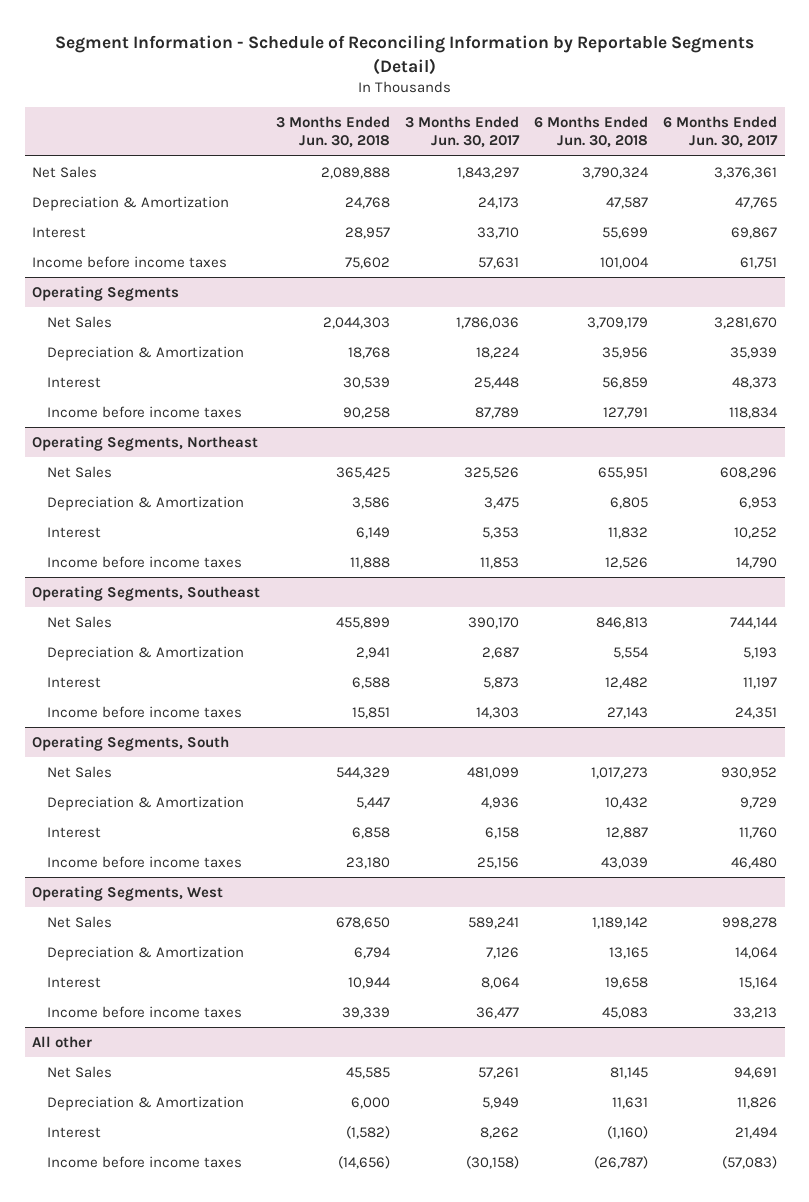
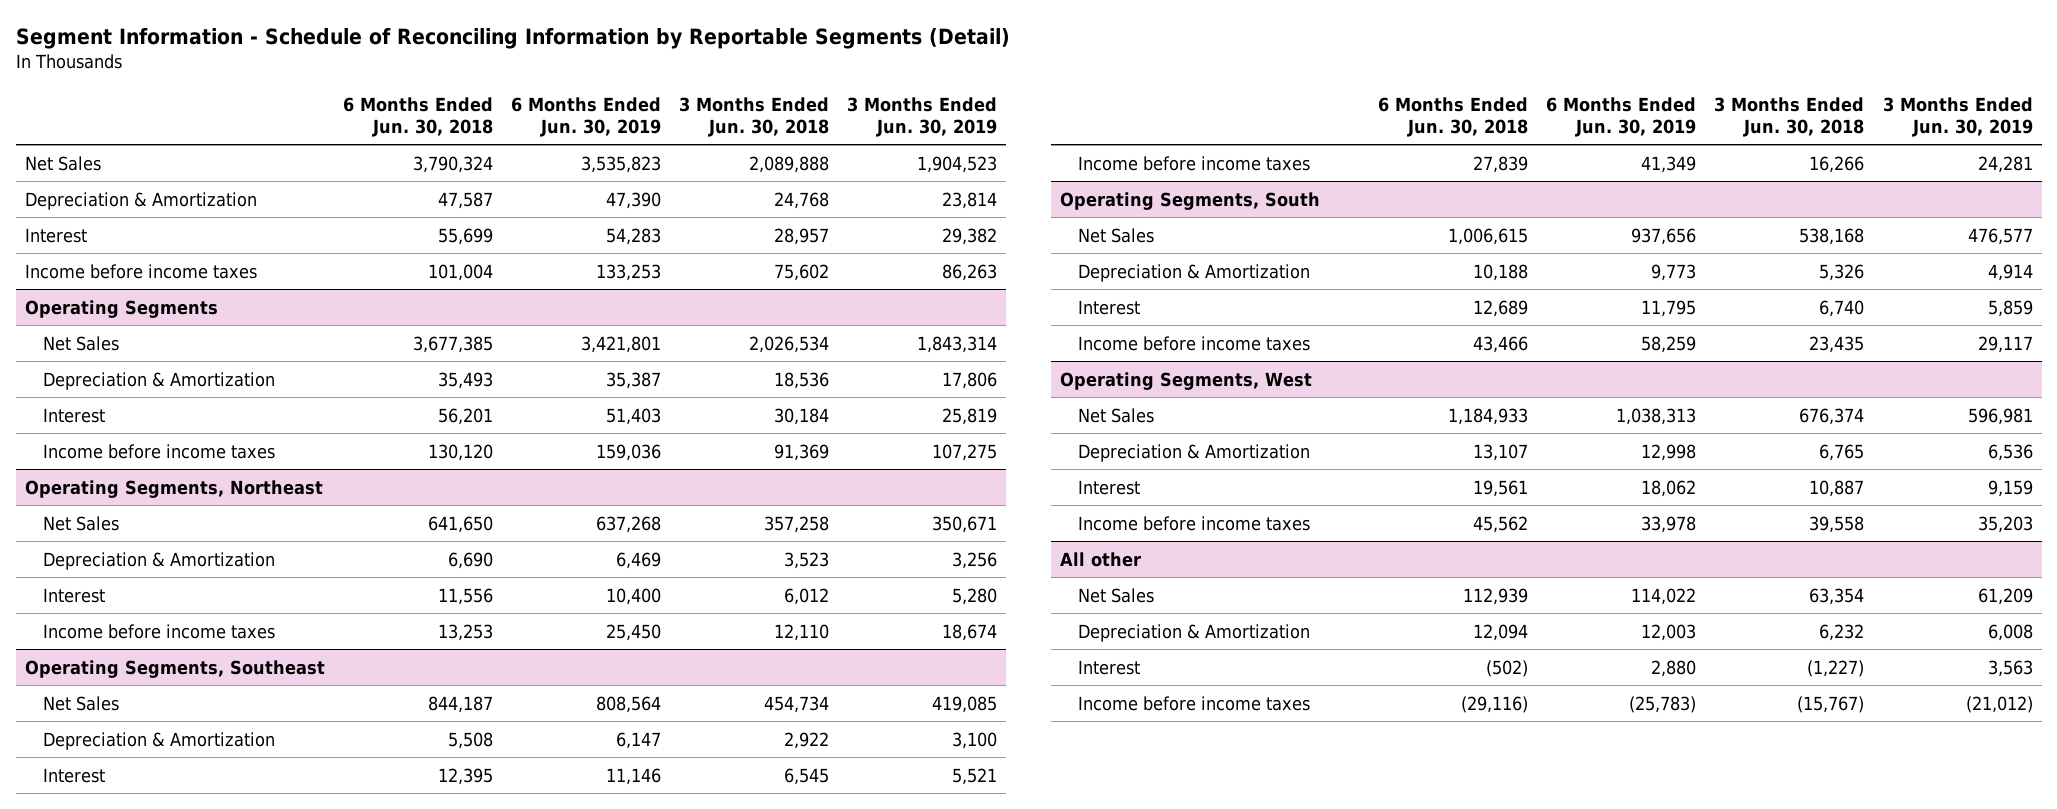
- | 3 Months Ended Jun. 30, 2018 | 3 Months Ended Jun. 30, 2017 | 6 Months Ended Jun. 30, 2018 | 6 Months Ended Jun. 30, 2017
+ | 6 Months Ended Jun. 30, 2018 | 6 Months Ended Jun. 30, 2019 | 3 Months Ended Jun. 30, 2018 | 3 Months Ended Jun. 30, 2019
@ Operating Segments
- Net Sales | 2,044,303 | 1,786,036 | 3,709,179 | 3,281,670
- Depreciation & Amortization | 18,768 | 18,224 | 35,956 | 35,939
- Interest | 30,539 | 25,448 | 56,859 | 48,373
- Income before income taxes | 90,258 | 87,789 | 127,791 | 118,834
+ Net Sales | 3,677,385 | 3,421,801 | 2,026,534 | 1,843,314
+ Depreciation & Amortization | 35,493 | 35,387 | 18,536 | 17,806
+ Interest | 56,201 | 51,403 | 30,184 | 25,819
+ Income before income taxes | 130,120 | 159,036 | 91,369 | 107,275
@ Operating Segments, Northeast
- Net Sales | 365,425 | 325,526 | 655,951 | 608,296
- Depreciation & Amortization | 3,586 | 3,475 | 6,805 | 6,953
- Interest | 6,149 | 5,353 | 11,832 | 10,252
- Income before income taxes | 11,888 | 11,853 | 12,526 | 14,790
+ Net Sales | 641,650 | 637,268 | 357,258 | 350,671
+ Depreciation & Amortization | 6,690 | 6,469 | 3,523 | 3,256
+ Interest | 11,556 | 10,400 | 6,012 | 5,280
+ Income before income taxes | 13,253 | 25,450 | 12,110 | 18,674
@ Operating Segments, Southeast
- Net Sales | 455,899 | 390,170 | 846,813 | 744,144
- Depreciation & Amortization | 2,941 | 2,687 | 5,554 | 5,193
- Interest | 6,588 | 5,873 | 12,482 | 11,197
- Income before income taxes | 15,851 | 14,303 | 27,143 | 24,351
+ Net Sales | 844,187 | 808,564 | 454,734 | 419,085
+ Depreciation & Amortization | 5,508 | 6,147 | 2,922 | 3,100
+ Interest | 12,395 | 11,146 | 6,545 | 5,521
+ Income before income taxes | 27,839 | 41,349 | 16,266 | 24,281
@ Operating Segments, South
- Net Sales | 544,329 | 481,099 | 1,017,273 | 930,952
- Depreciation & Amortization | 5,447 | 4,936 | 10,432 | 9,729
- Interest | 6,858 | 6,158 | 12,887 | 11,760
- Income before income taxes | 23,180 | 25,156 | 43,039 | 46,480
+ Net Sales | 1,006,615 | 937,656 | 538,168 | 476,577
+ Depreciation & Amortization | 10,188 | 9,773 | 5,326 | 4,914
+ Interest | 12,689 | 11,795 | 6,740 | 5,859
+ Income before income taxes | 43,466 | 58,259 | 23,435 | 29,117
@ Operating Segments, West
- Net Sales | 678,650 | 589,241 | 1,189,142 | 998,278
- Depreciation & Amortization | 6,794 | 7,126 | 13,165 | 14,064
- Interest | 10,944 | 8,064 | 19,658 | 15,164
- Income before income taxes | 39,339 | 36,477 | 45,083 | 33,213
+ Net Sales | 1,184,933 | 1,038,313 | 676,374 | 596,981
+ Depreciation & Amortization | 13,107 | 12,998 | 6,765 | 6,536
+ Interest | 19,561 | 18,062 | 10,887 | 9,159
+ Income before income taxes | 45,562 | 33,978 | 39,558 | 35,203
@ All other
- Net Sales | 45,585 | 57,261 | 81,145 | 94,691
- Depreciation & Amortization | 6,000 | 5,949 | 11,631 | 11,826
- Interest | (1,582) | 8,262 | (1,160) | 21,494
- Income before income taxes | (14,656) | (30,158) | (26,787) | (57,083)
+ Net Sales | 112,939 | 114,022 | 63,354 | 61,209
+ Depreciation & Amortization | 12,094 | 12,003 | 6,232 | 6,008
+ Interest | (502) | 2,880 | (1,227) | 3,563
+ Income before income taxes | (29,116) | (25,783) | (15,767) | (21,012)

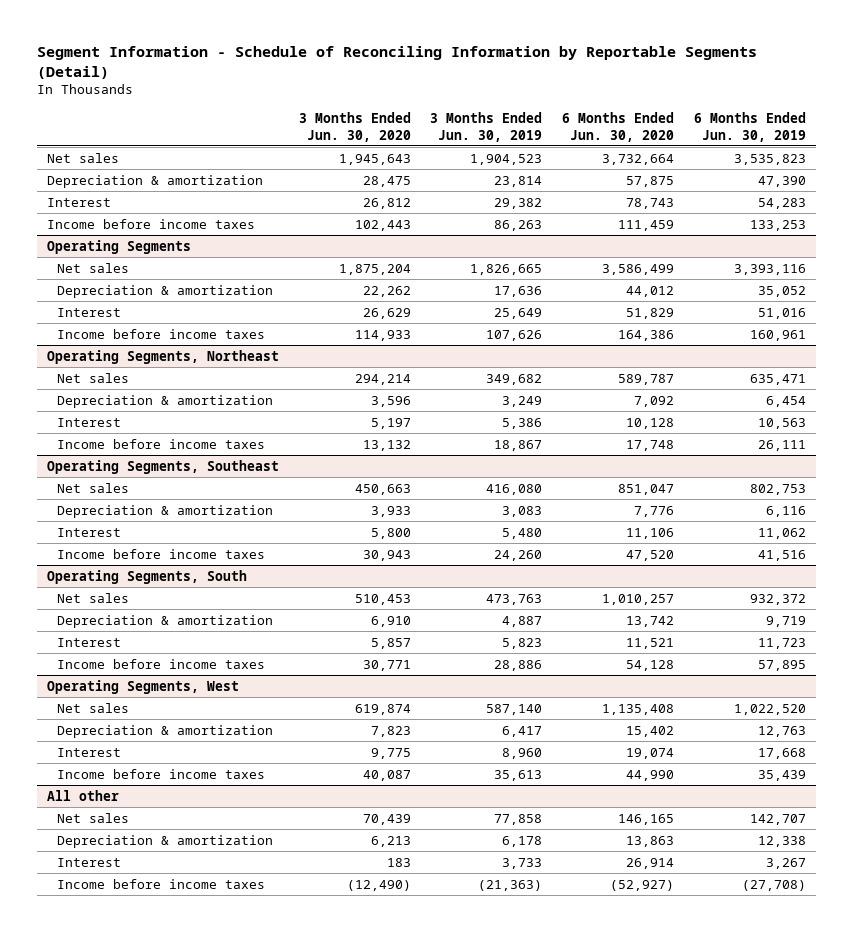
- | 6 Months Ended Jun. 30, 2018 | 6 Months Ended Jun. 30, 2019 | 3 Months Ended Jun. 30, 2018 | 3 Months Ended Jun. 30, 2019
+ | 3 Months Ended Jun. 30, 2020 | 3 Months Ended Jun. 30, 2019 | 6 Months Ended Jun. 30, 2020 | 6 Months Ended Jun. 30, 2019
- Net Sales | 3,790,324 | 3,535,823 | 2,089,888 | 1,904,523
- Depreciation & Amortization | 47,587 | 47,390 | 24,768 | 23,814
+ Net sales | 1,945,643 | 1,904,523 | 3,732,664 | 3,535,823
+ Depreciation & amortization | 28,475 | 23,814 | 57,875 | 47,390
@ Operating Segments
- Net Sales | 3,677,385 | 3,421,801 | 2,026,534 | 1,843,314
- Depreciation & Amortization | 35,493 | 35,387 | 18,536 | 17,806
- Interest | 56,201 | 51,403 | 30,184 | 25,819
- Income before income taxes | 130,120 | 159,036 | 91,369 | 107,275
+ Net sales | 1,875,204 | 1,826,665 | 3,586,499 | 3,393,116
+ Depreciation & amortization | 22,262 | 17,636 | 44,012 | 35,052
+ Interest | 26,629 | 25,649 | 51,829 | 51,016
+ Income before income taxes | 114,933 | 107,626 | 164,386 | 160,961
@ Operating Segments, Northeast
- Net Sales | 641,650 | 637,268 | 357,258 | 350,671
- Depreciation & Amortization | 6,690 | 6,469 | 3,523 | 3,256
- Interest | 11,556 | 10,400 | 6,012 | 5,280
- Income before income taxes | 13,253 | 25,450 | 12,110 | 18,674
+ Net sales | 294,214 | 349,682 | 589,787 | 635,471
+ Depreciation & amortization | 3,596 | 3,249 | 7,092 | 6,454
+ Interest | 5,197 | 5,386 | 10,128 | 10,563
+ Income before income taxes | 13,132 | 18,867 | 17,748 | 26,111
@ Operating Segments, Southeast
- Net Sales | 844,187 | 808,564 | 454,734 | 419,085
- Depreciation & Amortization | 5,508 | 6,147 | 2,922 | 3,100
- Interest | 12,395 | 11,146 | 6,545 | 5,521
- Income before income taxes | 27,839 | 41,349 | 16,266 | 24,281
+ Net sales | 450,663 | 416,080 | 851,047 | 802,753
+ Depreciation & amortization | 3,933 | 3,083 | 7,776 | 6,116
+ Interest | 5,800 | 5,480 | 11,106 | 11,062
+ Income before income taxes | 30,943 | 24,260 | 47,520 | 41,516
@ Operating Segments, South
- Net Sales | 1,006,615 | 937,656 | 538,168 | 476,577
- Depreciation & Amortization | 10,188 | 9,773 | 5,326 | 4,914
- Interest | 12,689 | 11,795 | 6,740 | 5,859
- Income before income taxes | 43,466 | 58,259 | 23,435 | 29,117
+ Net sales | 510,453 | 473,763 | 1,010,257 | 932,372
+ Depreciation & amortization | 6,910 | 4,887 | 13,742 | 9,719
+ Interest | 5,857 | 5,823 | 11,521 | 11,723
+ Income before income taxes | 30,771 | 28,886 | 54,128 | 57,895
@ Operating Segments, West
- Net Sales | 1,184,933 | 1,038,313 | 676,374 | 596,981
- Depreciation & Amortization | 13,107 | 12,998 | 6,765 | 6,536
- Interest | 19,561 | 18,062 | 10,887 | 9,159
- Income before income taxes | 45,562 | 33,978 | 39,558 | 35,203
+ Net sales | 619,874 | 587,140 | 1,135,408 | 1,022,520
+ Depreciation & amortization | 7,823 | 6,417 | 15,402 | 12,763
+ Interest | 9,775 | 8,960 | 19,074 | 17,668
+ Income before income taxes | 40,087 | 35,613 | 44,990 | 35,439
@ All other
- Net Sales | 112,939 | 114,022 | 63,354 | 61,209
- Depreciation & Amortization | 12,094 | 12,003 | 6,232 | 6,008
- Interest | (502) | 2,880 | (1,227) | 3,563
- Income before income taxes | (29,116) | (25,783) | (15,767) | (21,012)
+ Net sales | 70,439 | 77,858 | 146,165 | 142,707
+ Depreciation & amortization | 6,213 | 6,178 | 13,863 | 12,338
+ Interest | 183 | 3,733 | 26,914 | 3,267
+ Income before income taxes | (12,490) | (21,363) | (52,927) | (27,708)

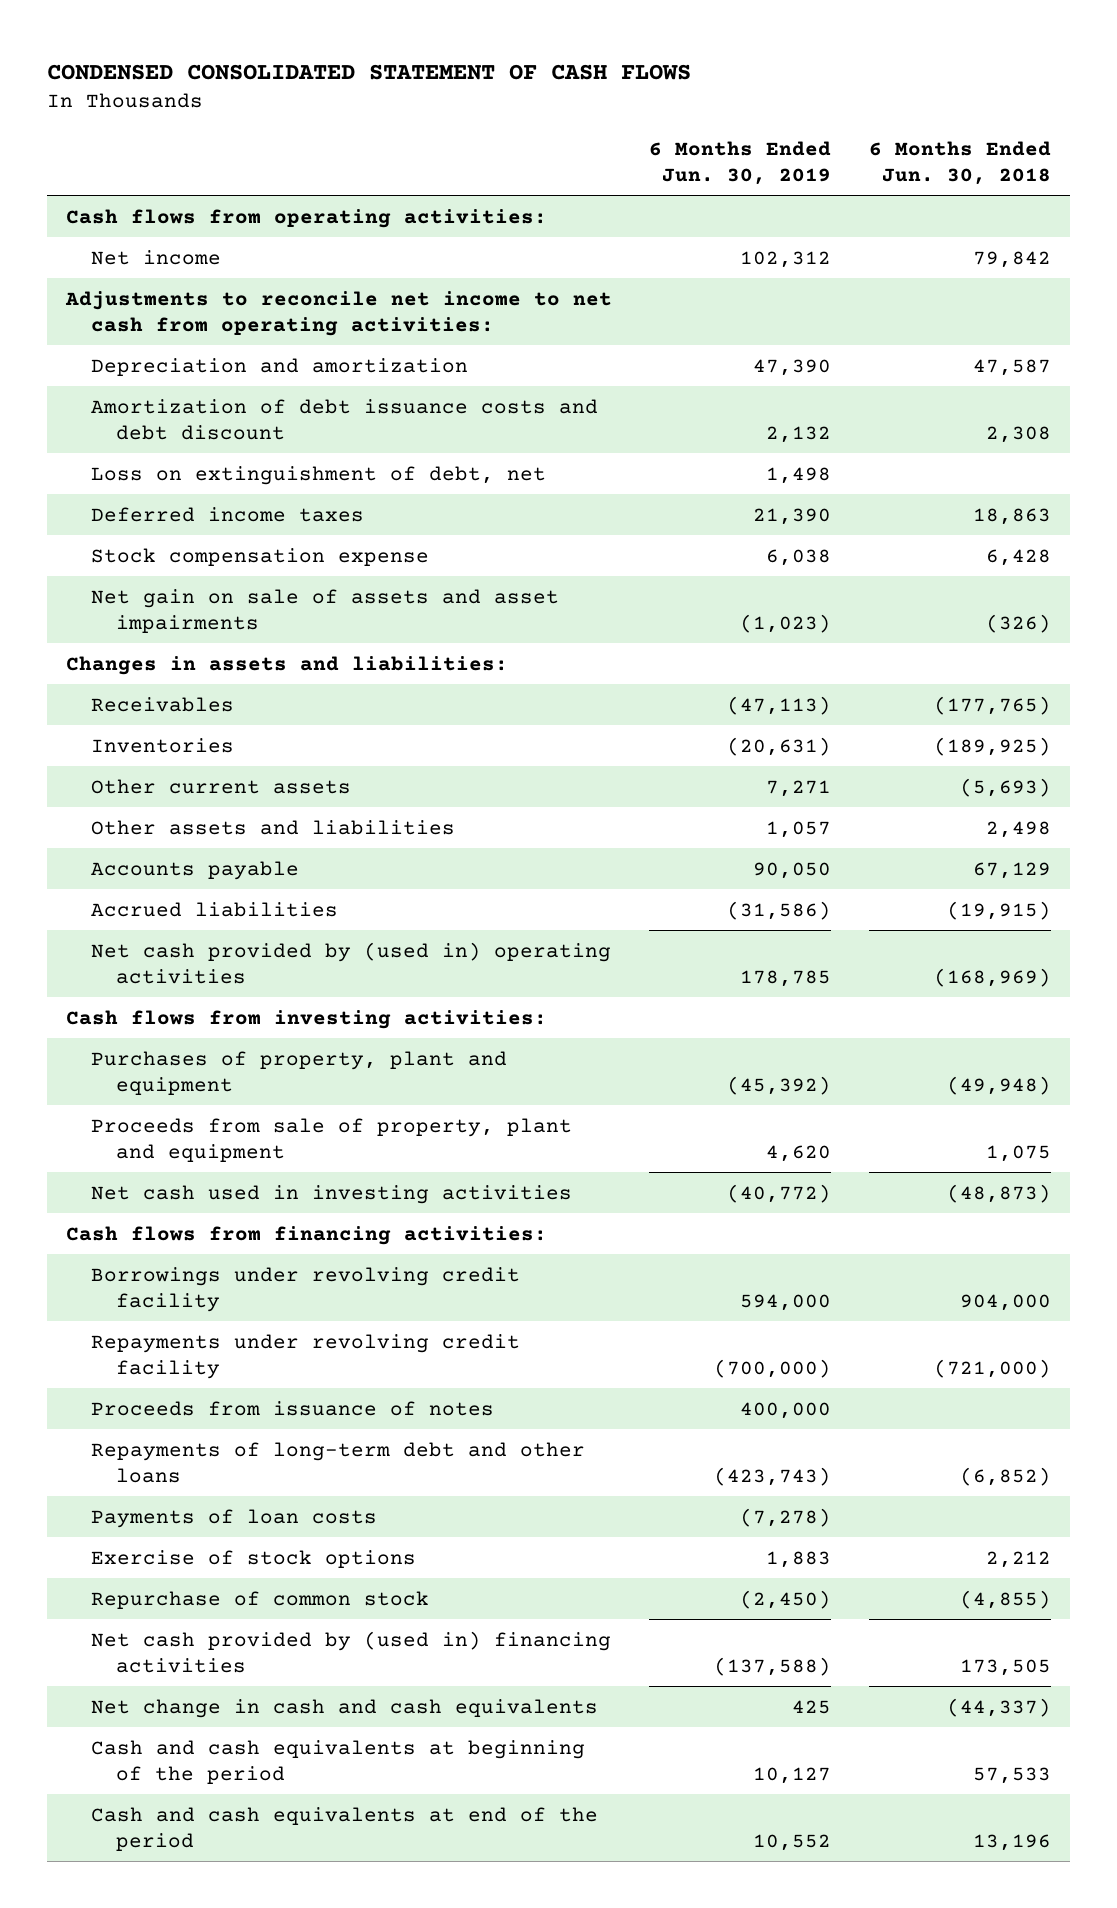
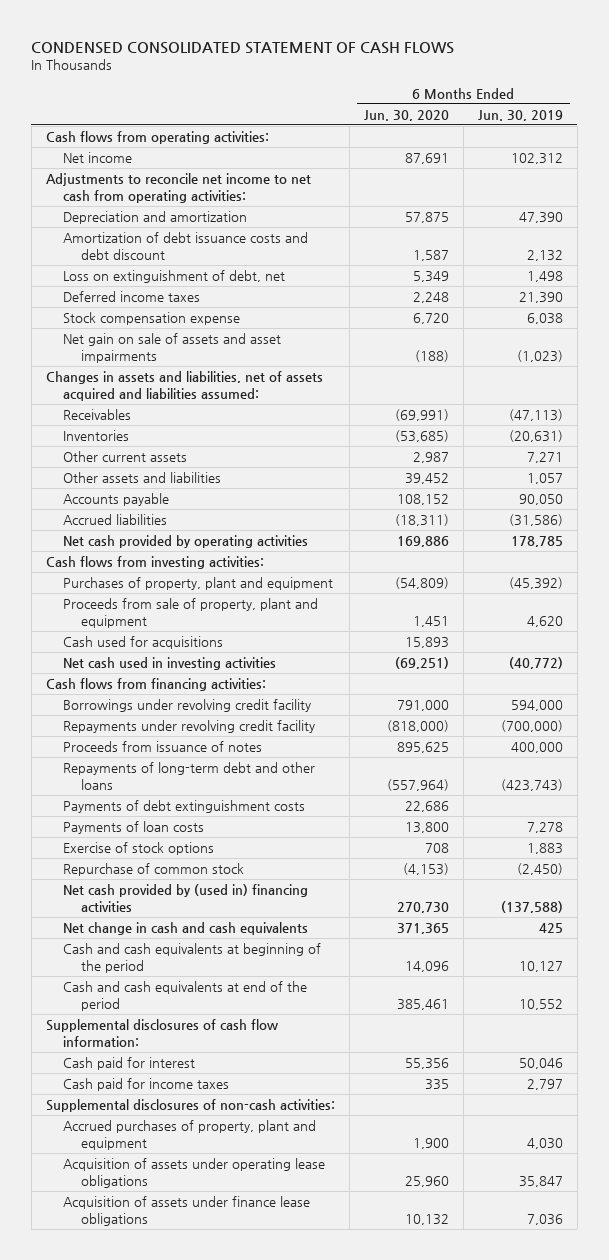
- | 6 Months Ended Jun. 30, 2019 | 6 Months Ended Jun. 30, 2018
+ | 6 Months Ended Jun. 30, 2020 | 6 Months Ended Jun. 30, 2019
- Changes in assets and liabilities:
+ Changes in assets and liabilities, net of assets acquired and liabilities assumed:
- Net cash provided by (used in) operating activities | 178,785 | (168,969)
+ Net cash provided by operating activities | 169,886 | 178,785
+ Cash used for acquisitions | 15,893 |
- Payments of loan costs | (7,278) |
+ Payments of debt extinguishment costs | 22,686 |
+ Payments of loan costs | 13,800 | 7,278
+ Supplemental disclosures of cash flow information:
+ Cash paid for interest | 55,356 | 50,046
+ Cash paid for income taxes | 335 | 2,797
+ Supplemental disclosures of non-cash activities:
+ Accrued purchases of property, plant and equipment | 1,900 | 4,030
+ Acquisition of assets under operating lease obligations | 25,960 | 35,847
+ Acquisition of assets under finance lease obligations | 10,132 | 7,036

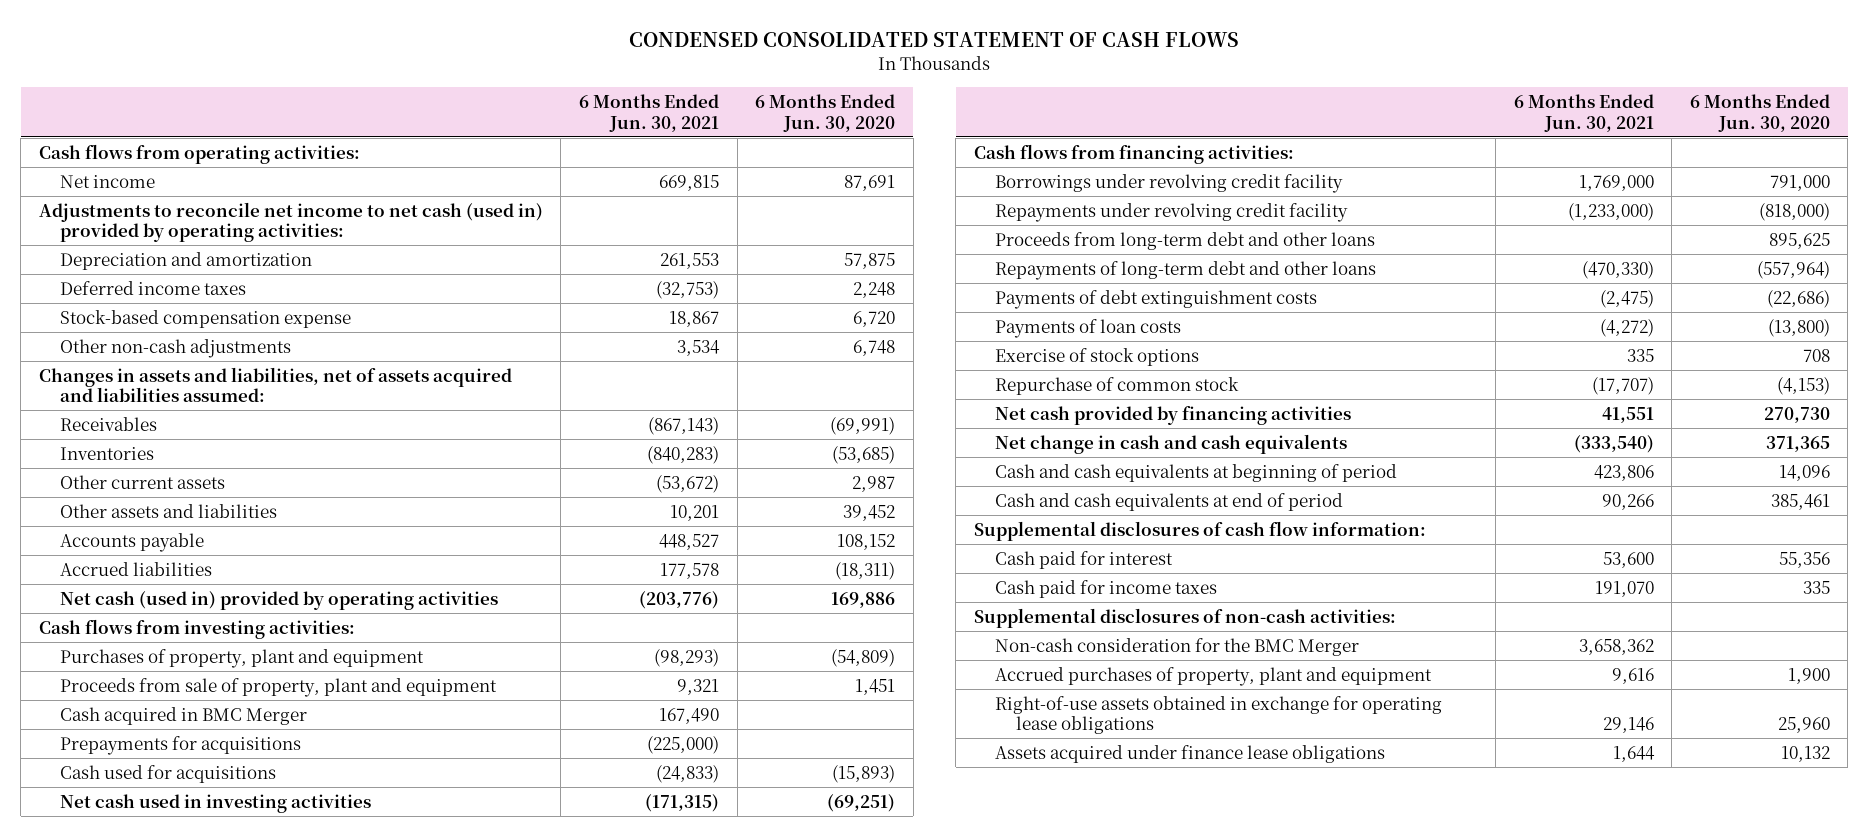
- | 6 Months Ended Jun. 30, 2020 | 6 Months Ended Jun. 30, 2019
+ | 6 Months Ended Jun. 30, 2021 | 6 Months Ended Jun. 30, 2020
- Adjustments to reconcile net income to net cash from operating activities:
+ Adjustments to reconcile net income to net cash (used in) provided by operating activities:
- Amortization of debt issuance costs and debt discount | 1,587 | 2,132
- Loss on extinguishment of debt, net | 5,349 | 1,498
- Stock compensation expense | 6,720 | 6,038
- Net gain on sale of assets and asset impairments | (188) | (1,023)
+ Stock-based compensation expense | 18,867 | 6,720
+ Other non-cash adjustments | 3,534 | 6,748
- Net cash provided by operating activities | 169,886 | 178,785
+ Net cash (used in) provided by operating activities | (203,776) | 169,886
- Cash used for acquisitions | 15,893 |
+ Cash acquired in BMC Merger | 167,490 |
+ Prepayments for acquisitions | (225,000) |
+ Cash used for acquisitions | (24,833) | (15,893)
- Proceeds from issuance of notes | 895,625 | 400,000
+ Proceeds from long-term debt and other loans | | 895,625
- Payments of debt extinguishment costs | 22,686 |
- Payments of loan costs | 13,800 | 7,278
+ Payments of debt extinguishment costs | (2,475) | (22,686)
+ Payments of loan costs | (4,272) | (13,800)
- Net cash provided by (used in) financing activities | 270,730 | (137,588)
+ Net cash provided by financing activities | 41,551 | 270,730
- Cash and cash equivalents at beginning of the period | 14,096 | 10,127
- Cash and cash equivalents at end of the period | 385,461 | 10,552
+ Cash and cash equivalents at beginning of period | 423,806 | 14,096
+ Cash and cash equivalents at end of period | 90,266 | 385,461
+ Non-cash consideration for the BMC Merger | 3,658,362 |
- Acquisition of assets under operating lease obligations | 25,960 | 35,847
- Acquisition of assets under finance lease obligations | 10,132 | 7,036
+ Right-of-use assets obtained in exchange for operating lease obligations | 29,146 | 25,960
+ Assets acquired under finance lease obligations | 1,644 | 10,132

